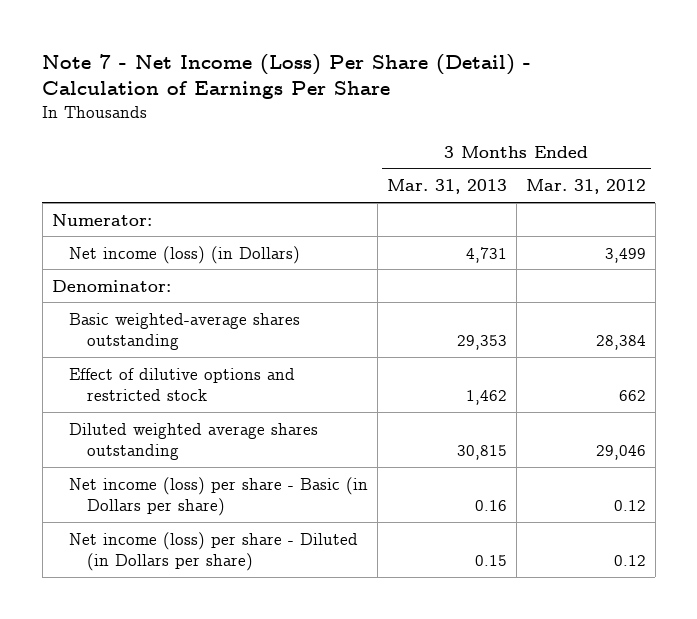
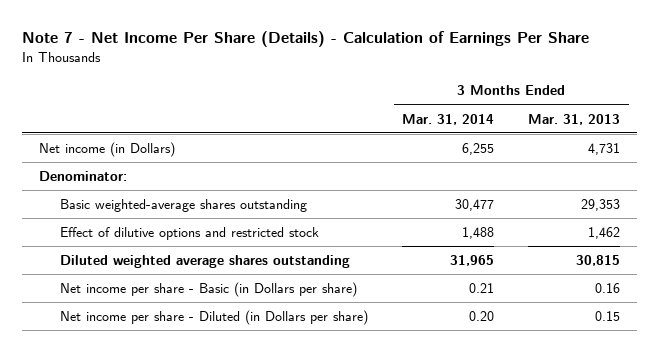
- Note 7 - Net Income (Loss) Per Share (Detail) - Calculation of Earnings Per Share
+ Note 7 - Net Income Per Share (Details) - Calculation of Earnings Per Share
- | 3 Months Ended Mar. 31, 2013 | 3 Months Ended Mar. 31, 2012
+ | 3 Months Ended Mar. 31, 2014 | 3 Months Ended Mar. 31, 2013
- Numerator:
- Net income (loss) (in Dollars) | 4,731 | 3,499
+ Net income (in Dollars) | 6,255 | 4,731
- Net income (loss) per share - Basic (in Dollars per share) | 0.16 | 0.12
- Net income (loss) per share - Diluted (in Dollars per share) | 0.15 | 0.12
+ Net income per share - Basic (in Dollars per share) | 0.21 | 0.16
+ Net income per share - Diluted (in Dollars per share) | 0.20 | 0.15

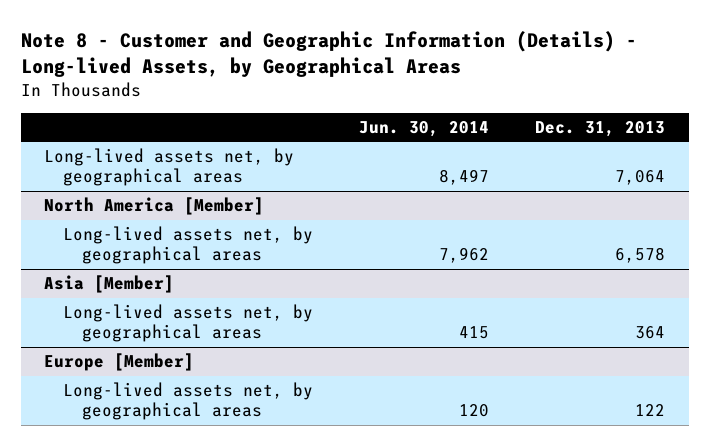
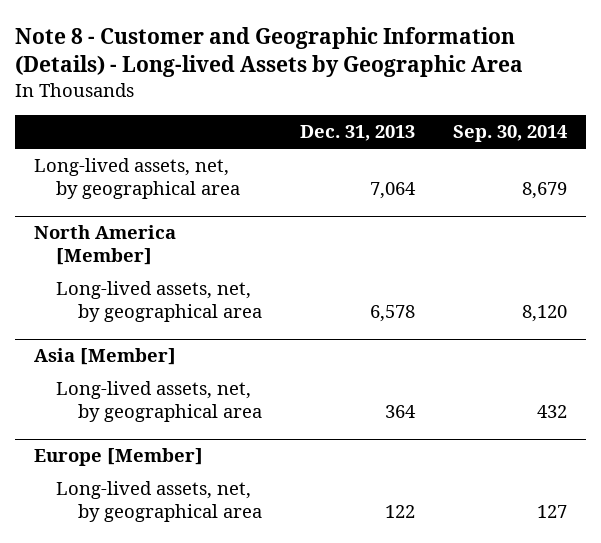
- Note 8 - Customer and Geographic Information (Details) - Long-lived Assets, by Geographical Areas
+ Note 8 - Customer and Geographic Information (Details) - Long-lived Assets by Geographic Area
- | Jun. 30, 2014 | Dec. 31, 2013
+ | Dec. 31, 2013 | Sep. 30, 2014
- Long-lived assets net, by geographical areas | 8,497 | 7,064
+ Long-lived assets, net, by geographical area | 7,064 | 8,679
@ North America [Member]
- Long-lived assets net, by geographical areas | 7,962 | 6,578
+ Long-lived assets, net, by geographical area | 6,578 | 8,120
@ Asia [Member]
- Long-lived assets net, by geographical areas | 415 | 364
+ Long-lived assets, net, by geographical area | 364 | 432
@ Europe [Member]
- Long-lived assets net, by geographical areas | 120 | 122
+ Long-lived assets, net, by geographical area | 122 | 127

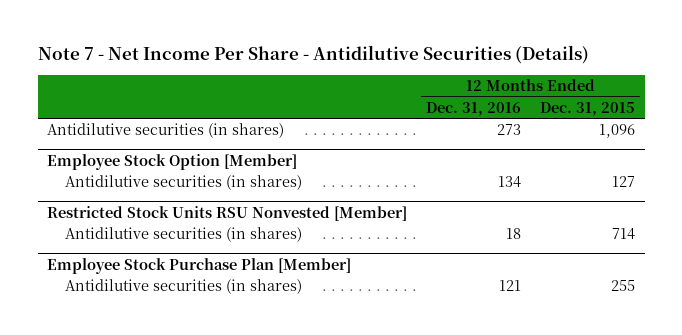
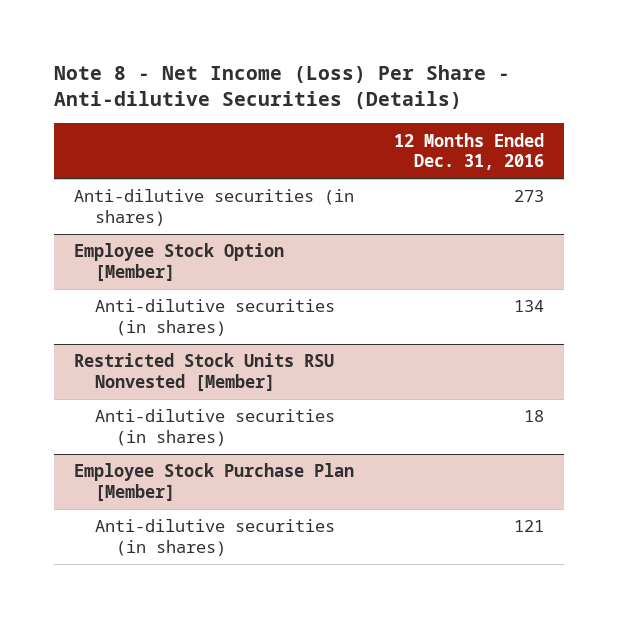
- Note 7 - Net Income Per Share - Antidilutive Securities (Details)
+ Note 8 - Net Income (Loss) Per Share - Anti-dilutive Securities (Details)
- | 12 Months Ended Dec. 31, 2016 | 12 Months Ended Dec. 31, 2015
+ | 12 Months Ended Dec. 31, 2016
- Antidilutive securities (in shares) | 273 | 1,096
+ Anti-dilutive securities (in shares) | 273
@ Employee Stock Option [Member]
- Antidilutive securities (in shares) | 134 | 127
+ Anti-dilutive securities (in shares) | 134
@ Restricted Stock Units RSU Nonvested [Member]
- Antidilutive securities (in shares) | 18 | 714
+ Anti-dilutive securities (in shares) | 18
@ Employee Stock Purchase Plan [Member]
- Antidilutive securities (in shares) | 121 | 255
+ Anti-dilutive securities (in shares) | 121

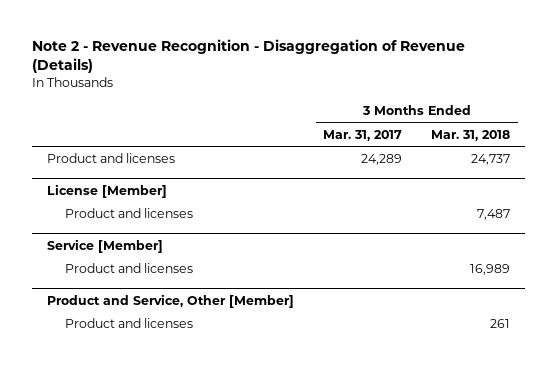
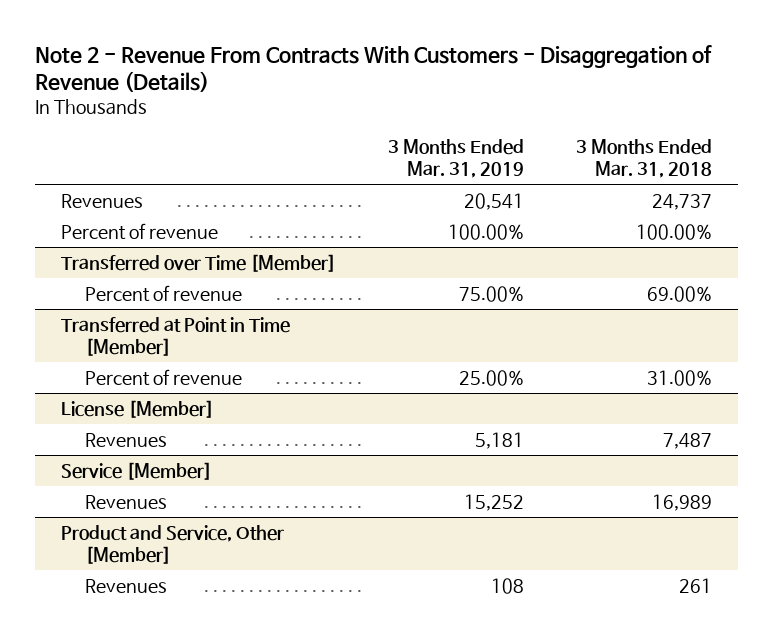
- Note 2 - Revenue Recognition - Disaggregation of Revenue (Details)
+ Note 2 - Revenue From Contracts With Customers - Disaggregation of Revenue (Details)
- | 3 Months Ended Mar. 31, 2017 | 3 Months Ended Mar. 31, 2018
+ | 3 Months Ended Mar. 31, 2019 | 3 Months Ended Mar. 31, 2018
- Product and licenses | 24,289 | 24,737
+ Revenues | 20,541 | 24,737
+ Percent of revenue | 100.00% | 100.00%
+ Transferred over Time [Member]
+ Percent of revenue | 75.00% | 69.00%
+ Transferred at Point in Time [Member]
+ Percent of revenue | 25.00% | 31.00%
@ License [Member]
- Product and licenses | | 7,487
+ Revenues | 5,181 | 7,487
@ Service [Member]
- Product and licenses | | 16,989
+ Revenues | 15,252 | 16,989
@ Product and Service, Other [Member]
- Product and licenses | | 261
+ Revenues | 108 | 261

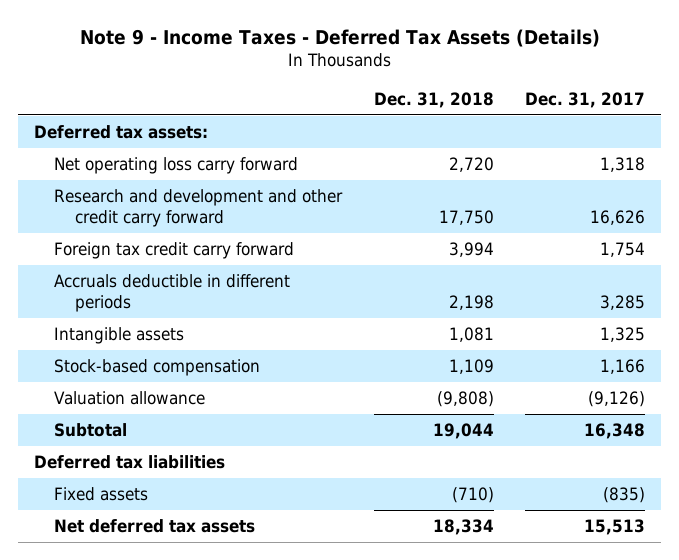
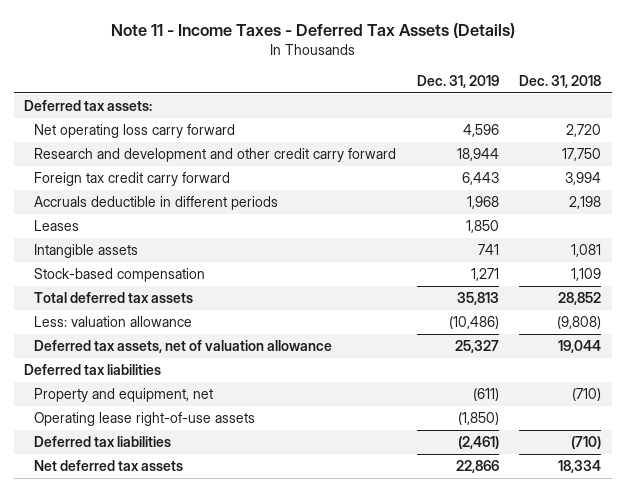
- Note 9 - Income Taxes - Deferred Tax Assets (Details)
+ Note 11 - Income Taxes - Deferred Tax Assets (Details)
- | Dec. 31, 2018 | Dec. 31, 2017
+ | Dec. 31, 2019 | Dec. 31, 2018
+ Leases | 1,850 |
- Valuation allowance | (9,808) | (9,126)
- Subtotal | 19,044 | 16,348
+ Total deferred tax assets | 35,813 | 28,852
+ Less: valuation allowance | (10,486) | (9,808)
+ Deferred tax assets, net of valuation allowance | 25,327 | 19,044
- Fixed assets | (710) | (835)
+ Property and equipment, net | (611) | (710)
+ Operating lease right-of-use assets | (1,850) |
+ Deferred tax liabilities | (2,461) | (710)

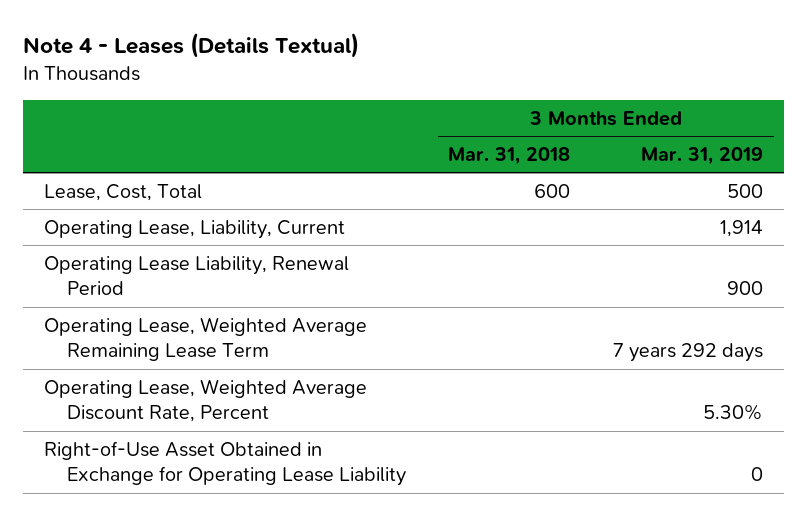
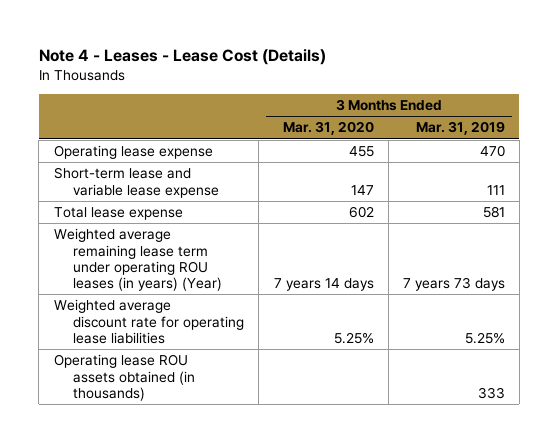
- Note 4 - Leases (Details Textual)
+ Note 4 - Leases - Lease Cost (Details)
- | 3 Months Ended Mar. 31, 2018 | 3 Months Ended Mar. 31, 2019
+ | 3 Months Ended Mar. 31, 2020 | 3 Months Ended Mar. 31, 2019
- Lease, Cost, Total | 600 | 500
- Operating Lease, Liability, Current | | 1,914
- Operating Lease Liability, Renewal Period | | 900
- Operating Lease, Weighted Average Remaining Lease Term | | 7 years 292 days
- Operating Lease, Weighted Average Discount Rate, Percent | | 5.30%
- Right-of-Use Asset Obtained in Exchange for Operating Lease Liability | | 0
+ Operating lease expense | 455 | 470
+ Short-term lease and variable lease expense | 147 | 111
+ Total lease expense | 602 | 581
+ Weighted average remaining lease term under operating ROU leases (in years) (Year) | 7 years 14 days | 7 years 73 days
+ Weighted average discount rate for operating lease liabilities | 5.25% | 5.25%
+ Operating lease ROU assets obtained (in thousands) | | 333

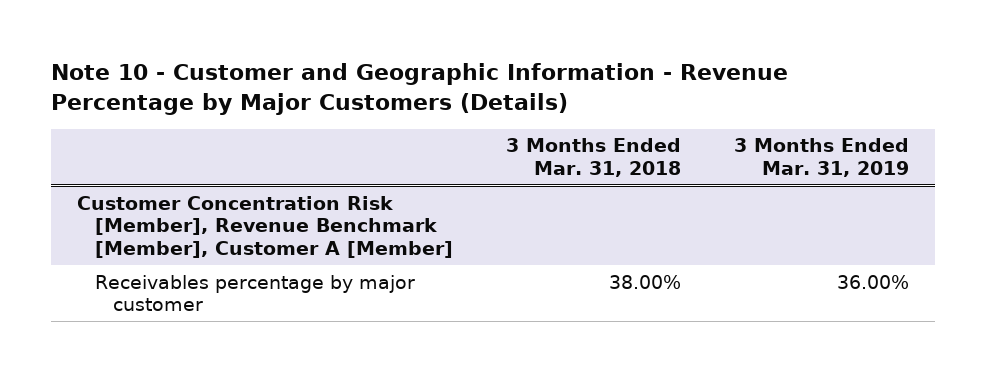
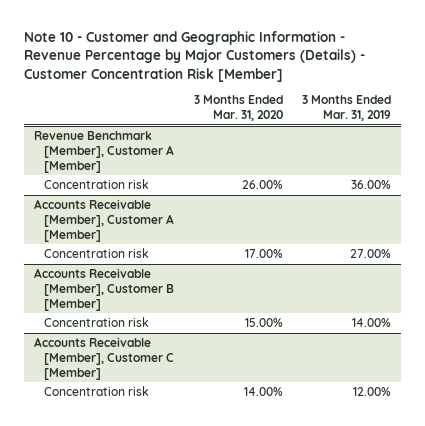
- Note 10 - Customer and Geographic Information - Revenue Percentage by Major Customers (Details)
+ Note 10 - Customer and Geographic Information - Revenue Percentage by Major Customers (Details) - Customer Concentration Risk [Member]
- | 3 Months Ended Mar. 31, 2018 | 3 Months Ended Mar. 31, 2019
+ | 3 Months Ended Mar. 31, 2020 | 3 Months Ended Mar. 31, 2019
- Customer Concentration Risk [Member], Revenue Benchmark [Member], Customer A [Member]
- Receivables percentage by major customer | 38.00% | 36.00%
+ Revenue Benchmark [Member], Customer A [Member]
+ Concentration risk | 26.00% | 36.00%
+ Accounts Receivable [Member], Customer A [Member]
+ Concentration risk | 17.00% | 27.00%
+ Accounts Receivable [Member], Customer B [Member]
+ Concentration risk | 15.00% | 14.00%
+ Accounts Receivable [Member], Customer C [Member]
+ Concentration risk | 14.00% | 12.00%

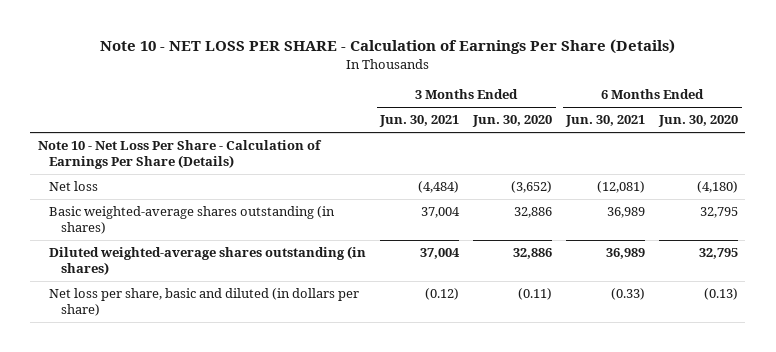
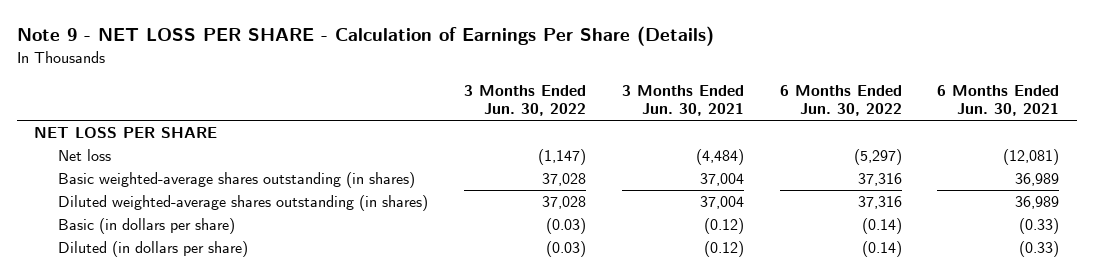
- Note 10 - NET LOSS PER SHARE - Calculation of Earnings Per Share (Details)
+ Note 9 - NET LOSS PER SHARE - Calculation of Earnings Per Share (Details)
- | 3 Months Ended Jun. 30, 2021 | 3 Months Ended Jun. 30, 2020 | 6 Months Ended Jun. 30, 2021 | 6 Months Ended Jun. 30, 2020
+ | 3 Months Ended Jun. 30, 2022 | 3 Months Ended Jun. 30, 2021 | 6 Months Ended Jun. 30, 2022 | 6 Months Ended Jun. 30, 2021
- Note 10 - Net Loss Per Share - Calculation of Earnings Per Share (Details)
+ NET LOSS PER SHARE
- Net loss per share, basic and diluted (in dollars per share) | (0.12) | (0.11) | (0.33) | (0.13)
+ Basic (in dollars per share) | (0.03) | (0.12) | (0.14) | (0.33)
+ Diluted (in dollars per share) | (0.03) | (0.12) | (0.14) | (0.33)

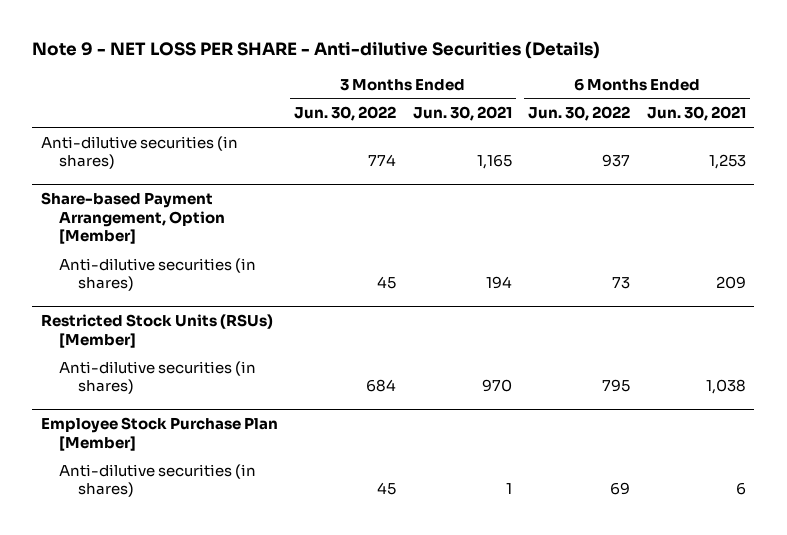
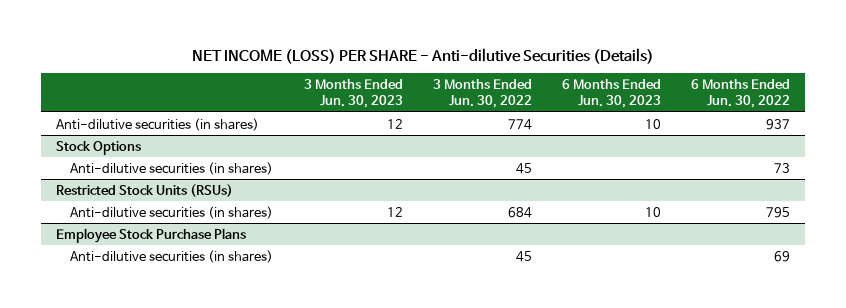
- Note 9 - NET LOSS PER SHARE - Anti-dilutive Securities (Details)
+ NET INCOME (LOSS) PER SHARE - Anti-dilutive Securities (Details)
- | 3 Months Ended Jun. 30, 2022 | 3 Months Ended Jun. 30, 2021 | 6 Months Ended Jun. 30, 2022 | 6 Months Ended Jun. 30, 2021
+ | 3 Months Ended Jun. 30, 2023 | 3 Months Ended Jun. 30, 2022 | 6 Months Ended Jun. 30, 2023 | 6 Months Ended Jun. 30, 2022
- Share-based Payment Arrangement, Option [Member]
+ Stock Options
- Restricted Stock Units (RSUs) [Member]
+ Restricted Stock Units (RSUs)
- Employee Stock Purchase Plan [Member]
+ Employee Stock Purchase Plans

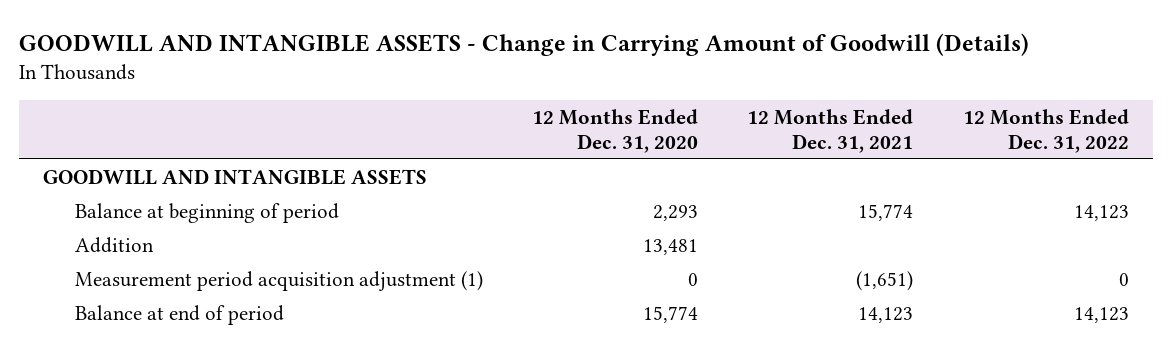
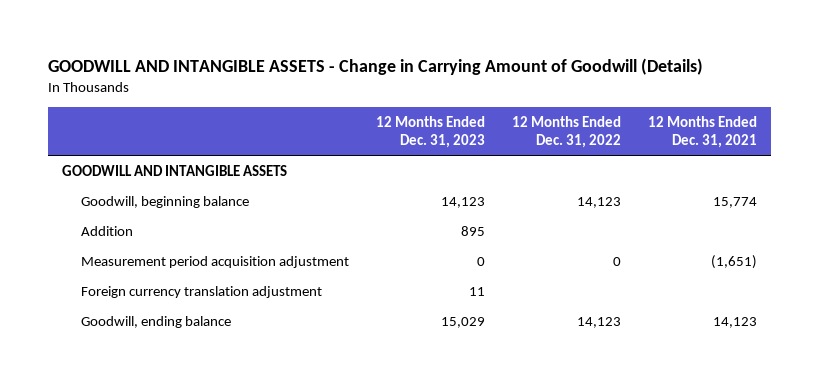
- | 12 Months Ended Dec. 31, 2020 | 12 Months Ended Dec. 31, 2021 | 12 Months Ended Dec. 31, 2022
+ | 12 Months Ended Dec. 31, 2023 | 12 Months Ended Dec. 31, 2022 | 12 Months Ended Dec. 31, 2021
- Balance at beginning of period | 2,293 | 15,774 | 14,123
+ Goodwill, beginning balance | 14,123 | 14,123 | 15,774
- Measurement period acquisition adjustment (1) | 0 | (1,651) | 0
- Balance at end of period | 15,774 | 14,123 | 14,123
+ Measurement period acquisition adjustment | 0 | 0 | (1,651)
+ Foreign currency translation adjustment | 11 | |
+ Goodwill, ending balance | 15,029 | 14,123 | 14,123

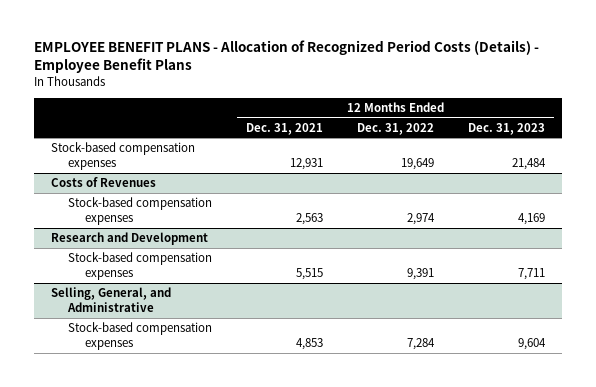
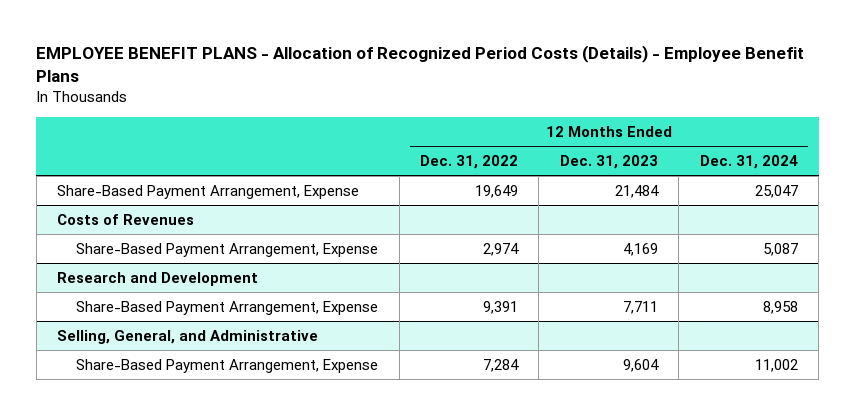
- | 12 Months Ended Dec. 31, 2021 | 12 Months Ended Dec. 31, 2022 | 12 Months Ended Dec. 31, 2023
+ | 12 Months Ended Dec. 31, 2022 | 12 Months Ended Dec. 31, 2023 | 12 Months Ended Dec. 31, 2024
- Stock-based compensation expenses | 12,931 | 19,649 | 21,484
+ Share-Based Payment Arrangement, Expense | 19,649 | 21,484 | 25,047
@ Costs of Revenues
- Stock-based compensation expenses | 2,563 | 2,974 | 4,169
+ Share-Based Payment Arrangement, Expense | 2,974 | 4,169 | 5,087
@ Research and Development
- Stock-based compensation expenses | 5,515 | 9,391 | 7,711
+ Share-Based Payment Arrangement, Expense | 9,391 | 7,711 | 8,958
@ Selling, General, and Administrative
- Stock-based compensation expenses | 4,853 | 7,284 | 9,604
+ Share-Based Payment Arrangement, Expense | 7,284 | 9,604 | 11,002

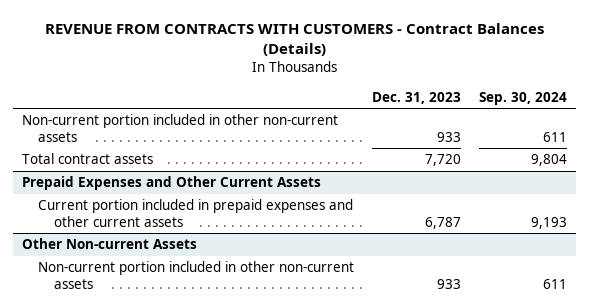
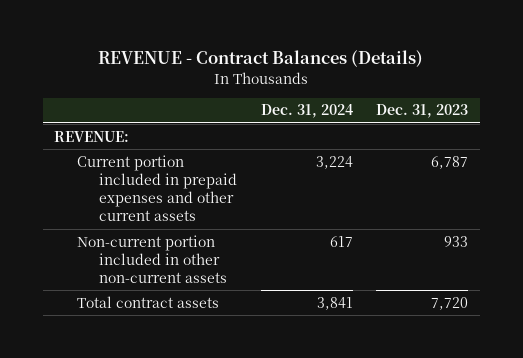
- REVENUE FROM CONTRACTS WITH CUSTOMERS - Contract Balances (Details)
+ REVENUE - Contract Balances (Details)
- | Dec. 31, 2023 | Sep. 30, 2024
+ | Dec. 31, 2024 | Dec. 31, 2023
- Non-current portion included in other non-current assets | 933 | 611
- Prepaid Expenses and Other Current Assets
+ REVENUE:
- Other Non-current Assets
moved down: Total contract assets | 3,841 | 7,720

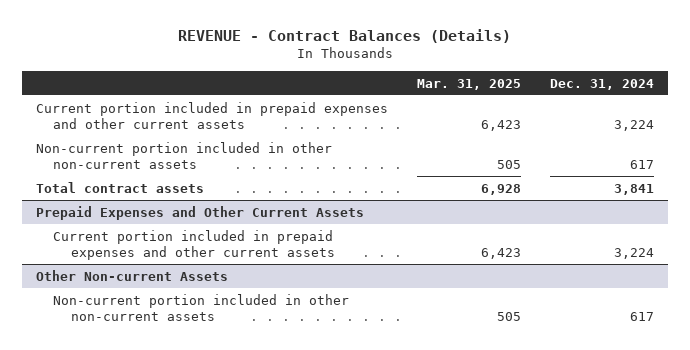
- | Dec. 31, 2024 | Dec. 31, 2023
+ | Mar. 31, 2025 | Dec. 31, 2024
- REVENUE:
+ Prepaid Expenses and Other Current Assets
+ Current portion included in prepaid expenses and other current assets | 6,423 | 3,224
+ Other Non-current Assets
+ Non-current portion included in other non-current assets | 505 | 617

